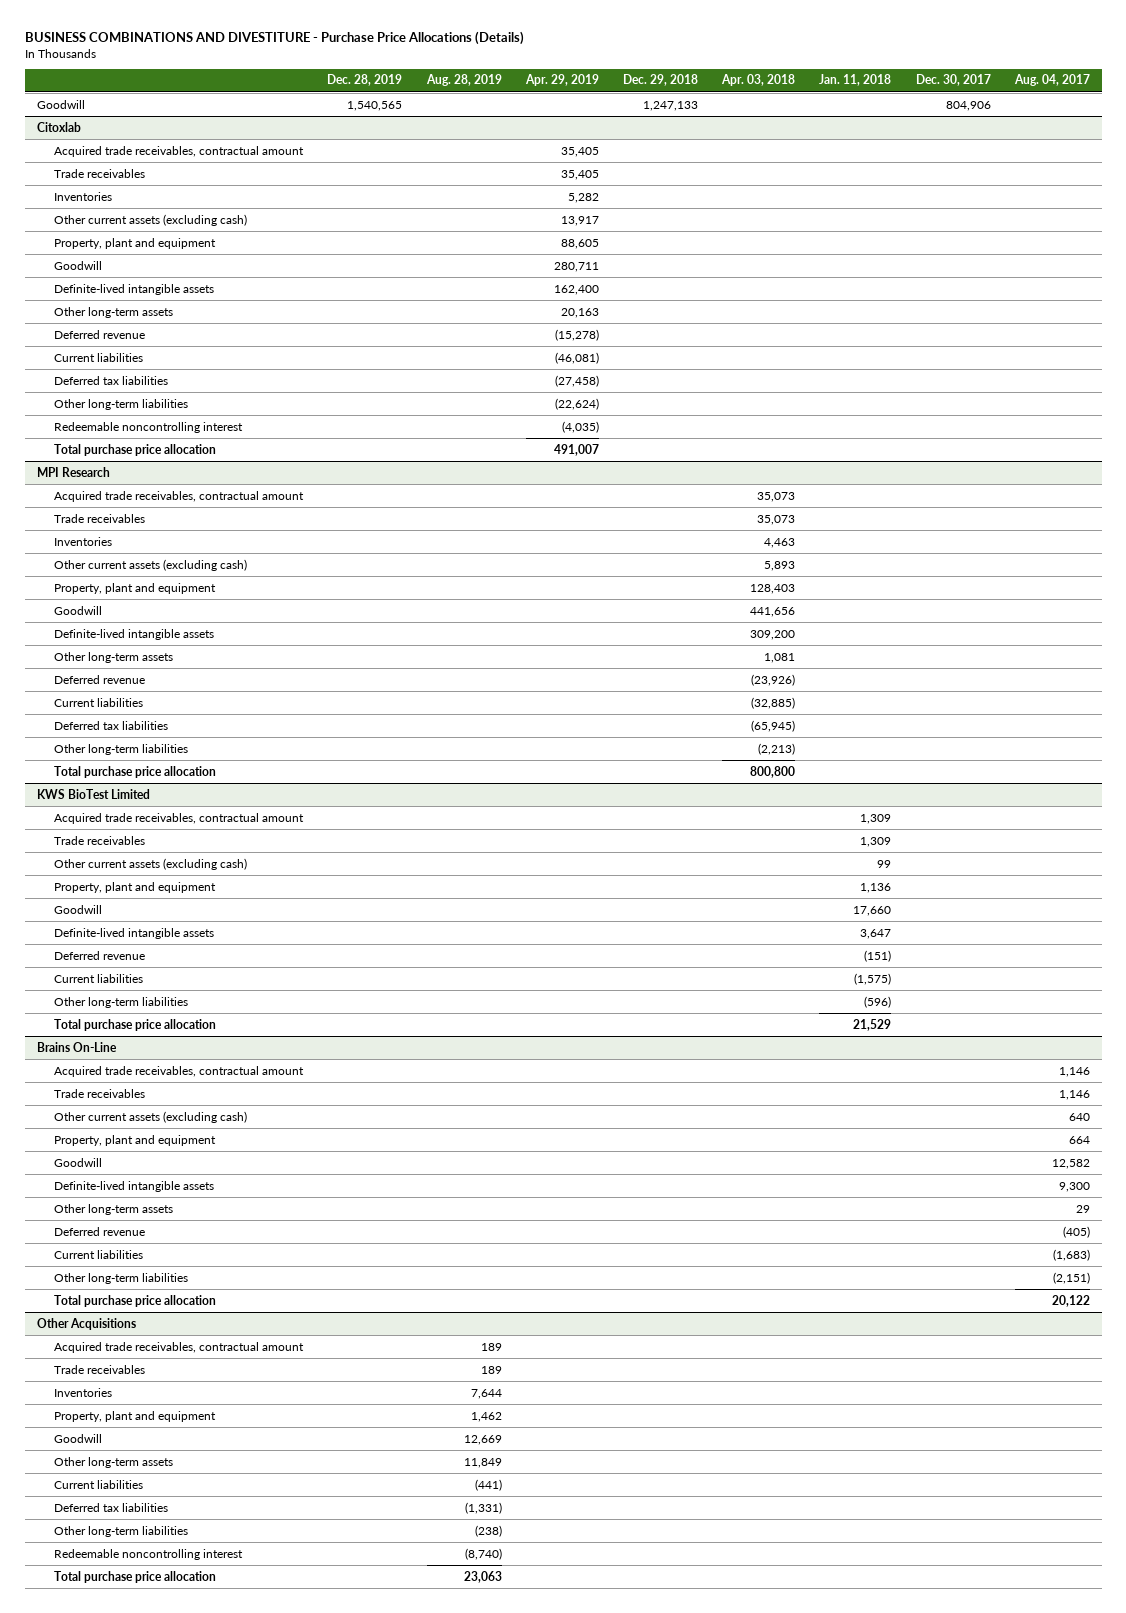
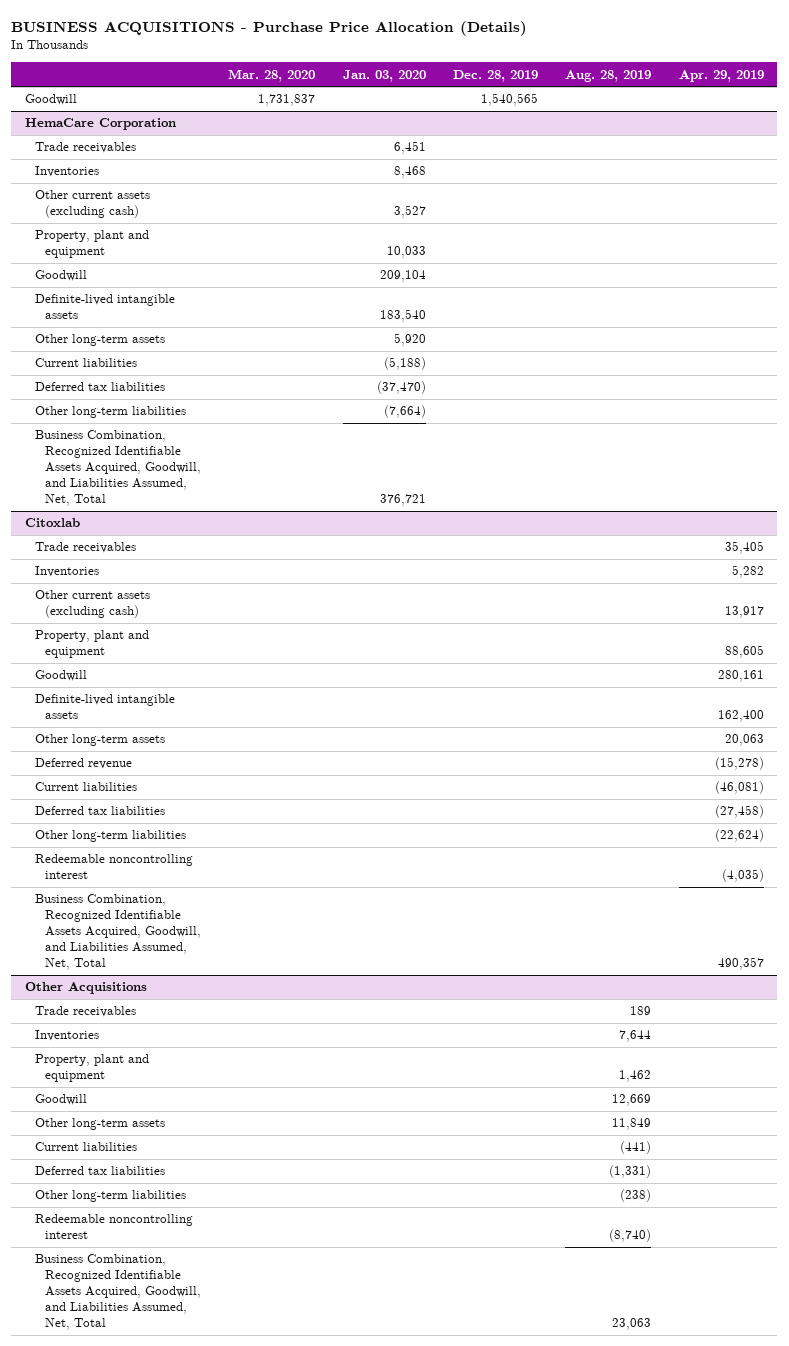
- BUSINESS COMBINATIONS AND DIVESTITURE - Purchase Price Allocations (Details)
+ BUSINESS ACQUISITIONS - Purchase Price Allocation (Details)
- | Dec. 28, 2019 | Aug. 28, 2019 | Apr. 29, 2019 | Dec. 29, 2018 | Apr. 03, 2018 | Jan. 11, 2018 | Dec. 30, 2017 | Aug. 04, 2017
+ | Mar. 28, 2020 | Jan. 03, 2020 | Dec. 28, 2019 | Aug. 28, 2019 | Apr. 29, 2019
+ HemaCare Corporation
+ Trade receivables | | 6,451 | | |
+ Inventories | | 8,468 | | |
+ Other current assets (excluding cash) | | 3,527 | | |
+ Property, plant and equipment | | 10,033 | | |
+ Goodwill | | 209,104 | | |
+ Definite-lived intangible assets | | 183,540 | | |
+ Other long-term assets | | 5,920 | | |
+ Current liabilities | | (5,188) | | |
+ Deferred tax liabilities | | (37,470) | | |
+ Other long-term liabilities | | (7,664) | | |
+ Business Combination, Recognized Identifiable Assets Acquired, Goodwill, and Liabilities Assumed, Net, Total | | 376,721 | | |
@ Citoxlab
- Acquired trade receivables, contractual amount | | | 35,405 | | | | |
- Goodwill | | | 280,711 | | | | |
+ Goodwill | | | | | 280,161
- Other long-term assets | | | 20,163 | | | | |
+ Other long-term assets | | | | | 20,063
- Total purchase price allocation | | | 491,007 | | | | |
- MPI Research
- Acquired trade receivables, contractual amount | | | | | 35,073 | | |
- Trade receivables | | | | | 35,073 | | |
- Inventories | | | | | 4,463 | | |
- Other current assets (excluding cash) | | | | | 5,893 | | |
- Property, plant and equipment | | | | | 128,403 | | |
- Goodwill | | | | | 441,656 | | |
- Definite-lived intangible assets | | | | | 309,200 | | |
- Other long-term assets | | | | | 1,081 | | |
- Deferred revenue | | | | | (23,926) | | |
- Current liabilities | | | | | (32,885) | | |
- Deferred tax liabilities | | | | | (65,945) | | |
- Other long-term liabilities | | | | | (2,213) | | |
- Total purchase price allocation | | | | | 800,800 | | |
- KWS BioTest Limited
- Acquired trade receivables, contractual amount | | | | | | 1,309 | |
- Trade receivables | | | | | | 1,309 | |
- Other current assets (excluding cash) | | | | | | 99 | |
- Property, plant and equipment | | | | | | 1,136 | |
- Goodwill | | | | | | 17,660 | |
- Definite-lived intangible assets | | | | | | 3,647 | |
- Deferred revenue | | | | | | (151) | |
- Current liabilities | | | | | | (1,575) | |
- Other long-term liabilities | | | | | | (596) | |
- Total purchase price allocation | | | | | | 21,529 | |
- Brains On-Line
- Acquired trade receivables, contractual amount | | | | | | | | 1,146
- Trade receivables | | | | | | | | 1,146
- Other current assets (excluding cash) | | | | | | | | 640
- Property, plant and equipment | | | | | | | | 664
- Goodwill | | | | | | | | 12,582
- Definite-lived intangible assets | | | | | | | | 9,300
- Other long-term assets | | | | | | | | 29
- Deferred revenue | | | | | | | | (405)
- Current liabilities | | | | | | | | (1,683)
- Other long-term liabilities | | | | | | | | (2,151)
- Total purchase price allocation | | | | | | | | 20,122
@ Citoxlab
+ Business Combination, Recognized Identifiable Assets Acquired, Goodwill, and Liabilities Assumed, Net, Total | | | | | 490,357
@ Other Acquisitions
- Acquired trade receivables, contractual amount | | 189 | | | | | |
- Total purchase price allocation | | 23,063 | | | | | |
+ Business Combination, Recognized Identifiable Assets Acquired, Goodwill, and Liabilities Assumed, Net, Total | | | | 23,063 |

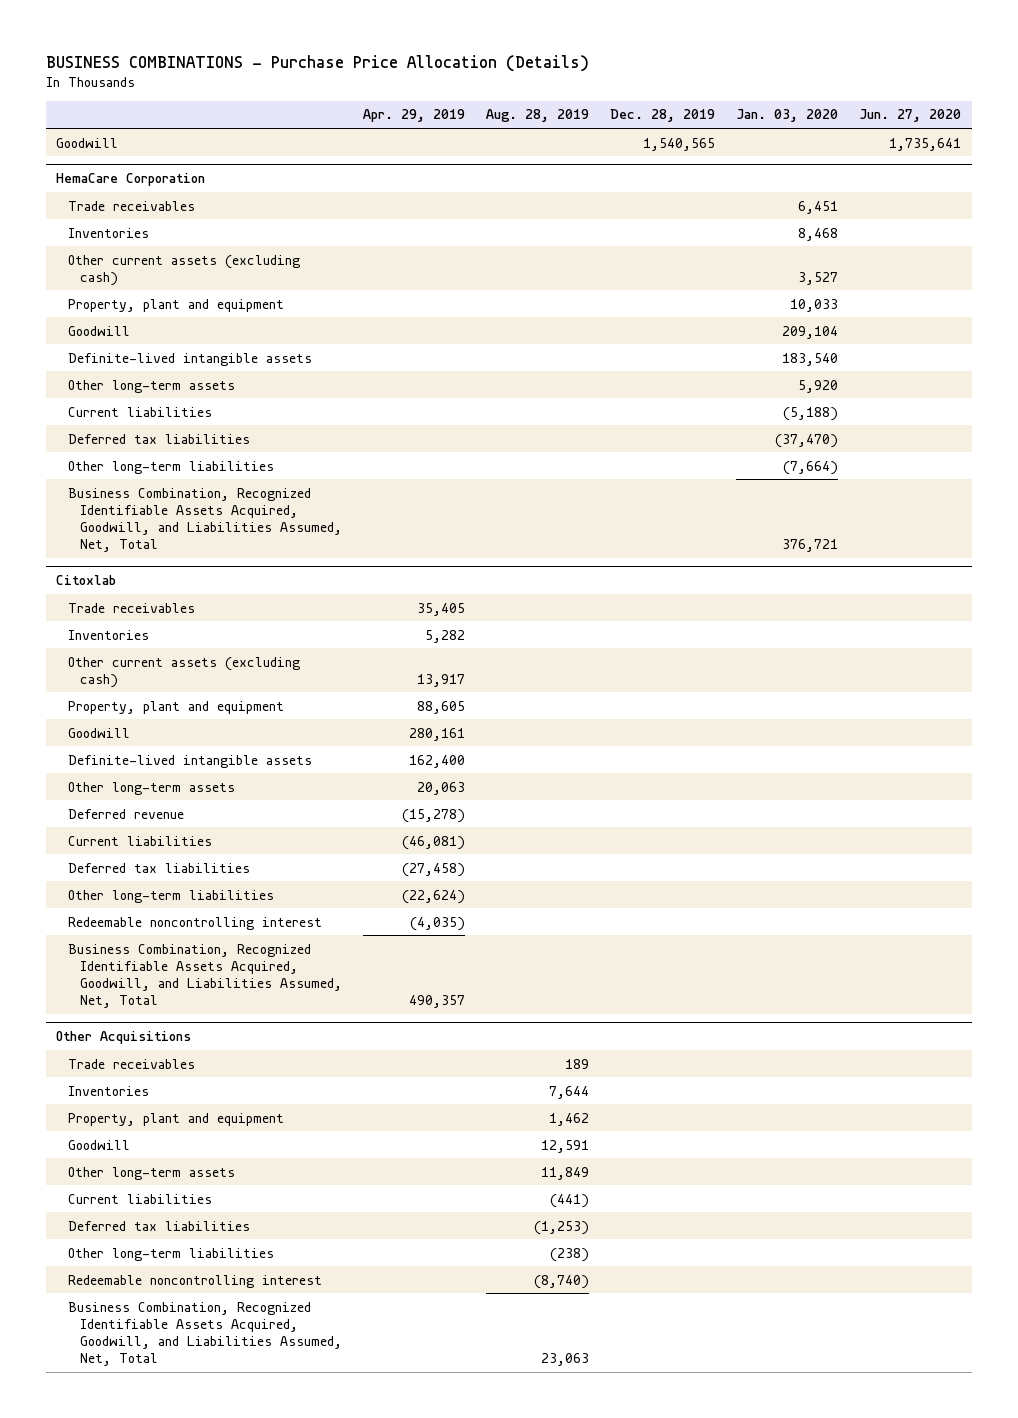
- BUSINESS ACQUISITIONS - Purchase Price Allocation (Details)
+ BUSINESS COMBINATIONS - Purchase Price Allocation (Details)
- | Mar. 28, 2020 | Jan. 03, 2020 | Dec. 28, 2019 | Aug. 28, 2019 | Apr. 29, 2019
+ | Apr. 29, 2019 | Aug. 28, 2019 | Dec. 28, 2019 | Jan. 03, 2020 | Jun. 27, 2020
@ Other Acquisitions
- Goodwill | | | | 12,669 |
+ Goodwill | | 12,591 | | |
- Deferred tax liabilities | | | | (1,331) |
+ Deferred tax liabilities | | (1,253) | | |

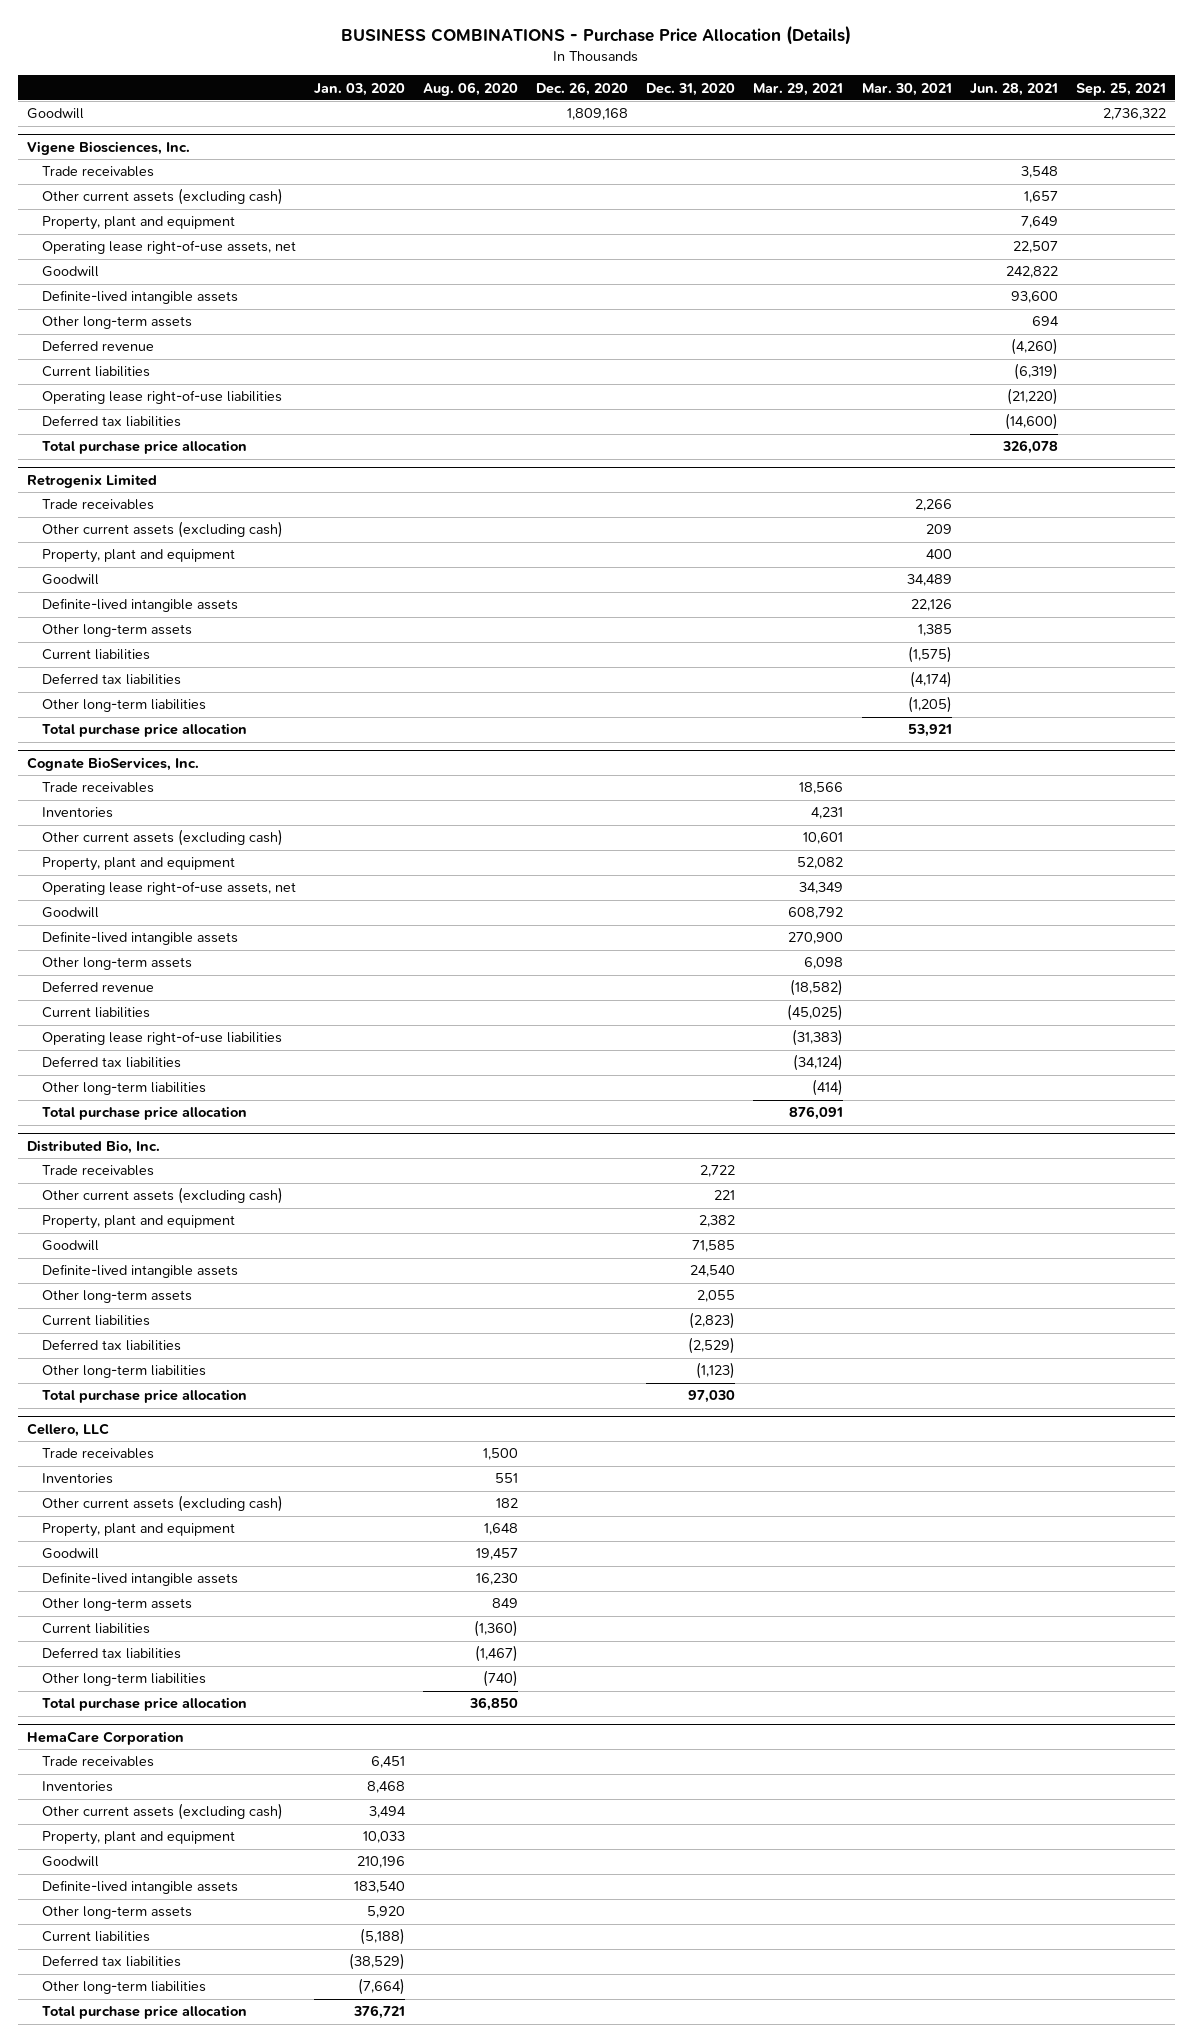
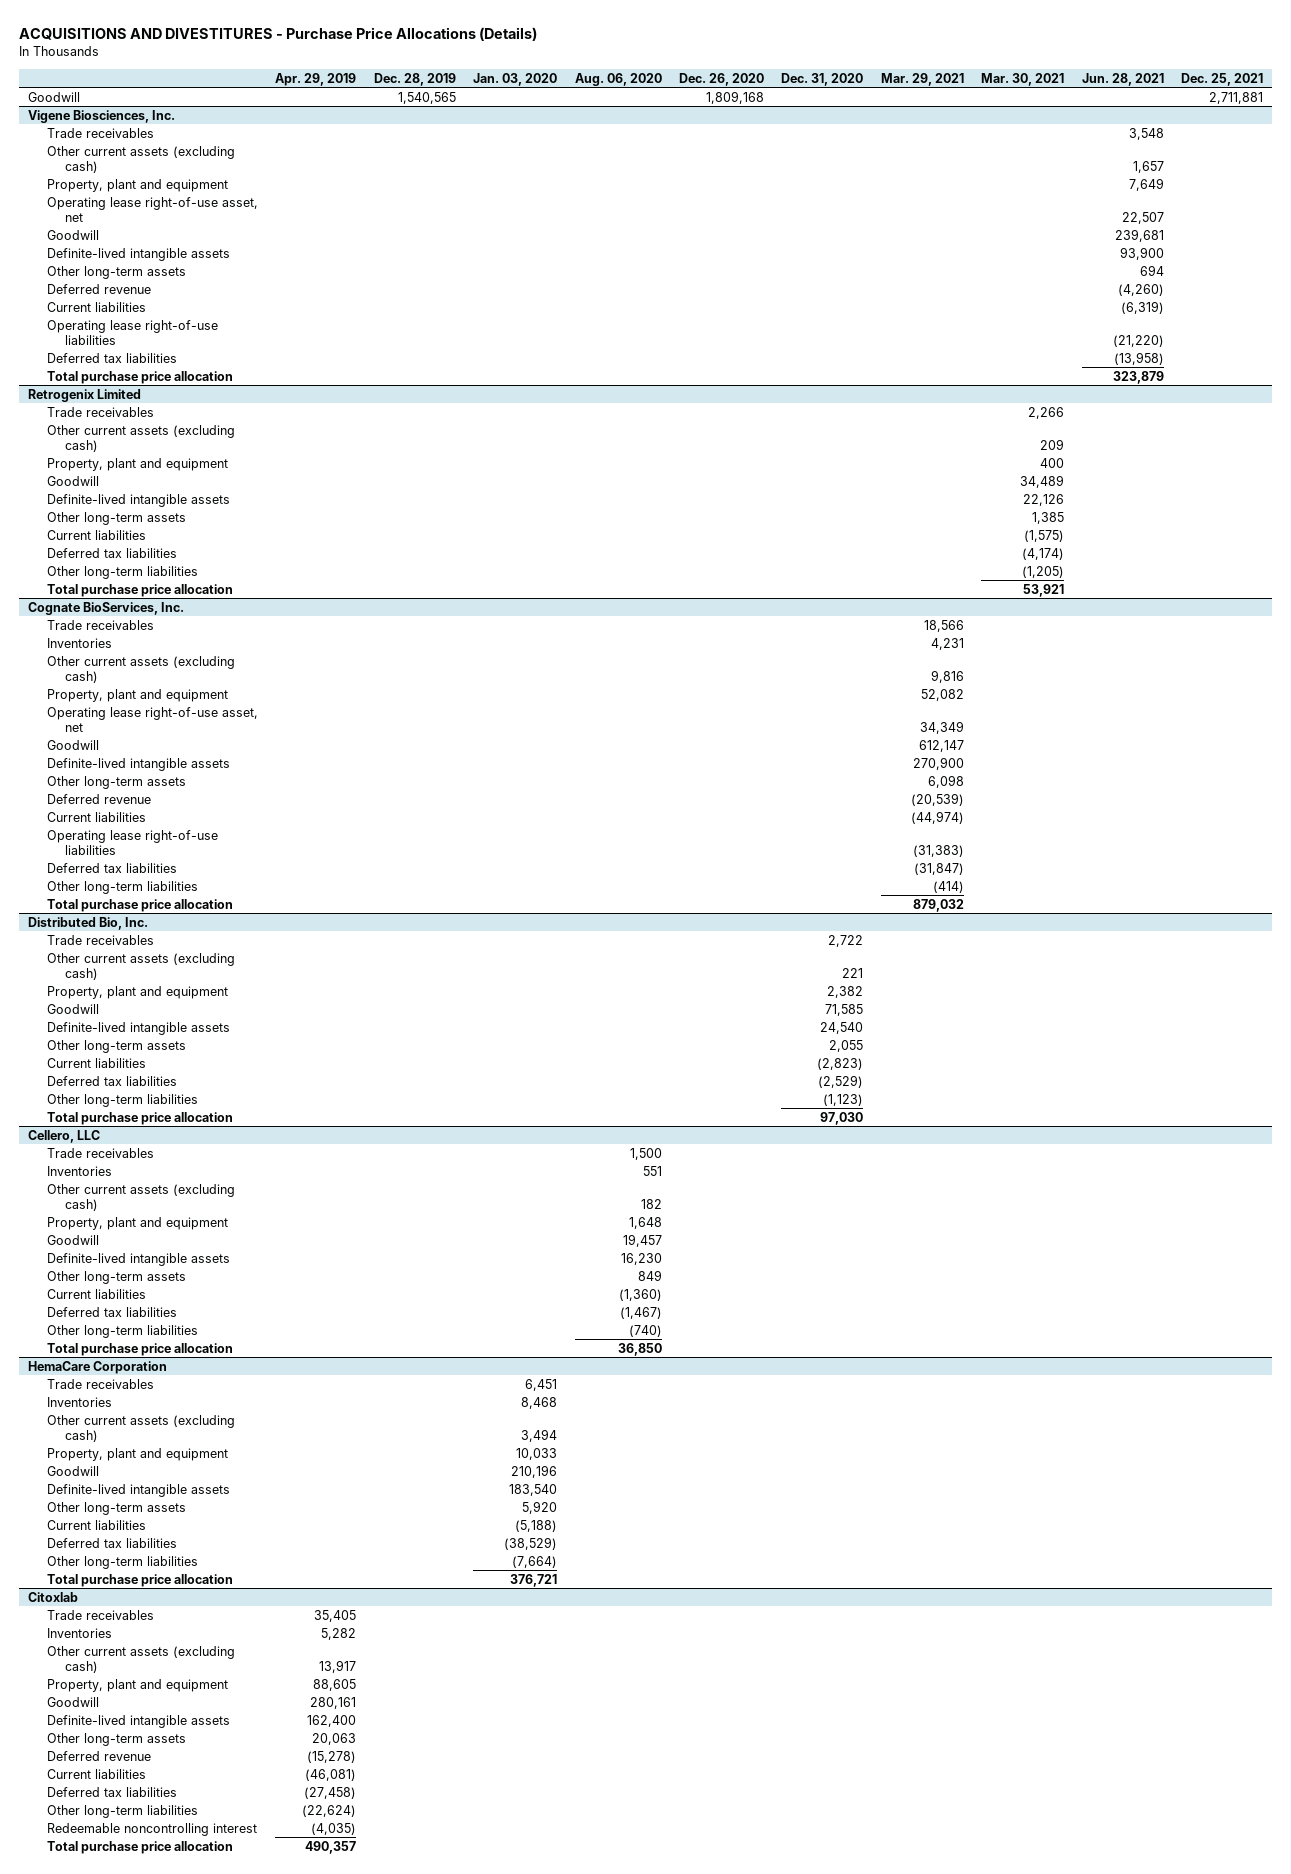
- BUSINESS COMBINATIONS - Purchase Price Allocation (Details)
+ ACQUISITIONS AND DIVESTITURES - Purchase Price Allocations (Details)
- | Jan. 03, 2020 | Aug. 06, 2020 | Dec. 26, 2020 | Dec. 31, 2020 | Mar. 29, 2021 | Mar. 30, 2021 | Jun. 28, 2021 | Sep. 25, 2021
+ | Apr. 29, 2019 | Dec. 28, 2019 | Jan. 03, 2020 | Aug. 06, 2020 | Dec. 26, 2020 | Dec. 31, 2020 | Mar. 29, 2021 | Mar. 30, 2021 | Jun. 28, 2021 | Dec. 25, 2021
@ Vigene Biosciences, Inc.
- Operating lease right-of-use assets, net | | | | | | | 22,507 |
- Goodwill | | | | | | | 242,822 |
- Definite-lived intangible assets | | | | | | | 93,600 |
+ Operating lease right-of-use asset, net | | | | | | | | | 22,507 |
+ Goodwill | | | | | | | | | 239,681 |
+ Definite-lived intangible assets | | | | | | | | | 93,900 |
- Deferred tax liabilities | | | | | | | (14,600) |
- Total purchase price allocation | | | | | | | 326,078 |
+ Deferred tax liabilities | | | | | | | | | (13,958) |
+ Total purchase price allocation | | | | | | | | | 323,879 |
@ Cognate BioServices, Inc.
- Other current assets (excluding cash) | | | | | 10,601 | | |
+ Other current assets (excluding cash) | | | | | | | 9,816 | | |
- Operating lease right-of-use assets, net | | | | | 34,349 | | |
- Goodwill | | | | | 608,792 | | |
+ Operating lease right-of-use asset, net | | | | | | | 34,349 | | |
+ Goodwill | | | | | | | 612,147 | | |
- Deferred revenue | | | | | (18,582) | | |
- Current liabilities | | | | | (45,025) | | |
+ Deferred revenue | | | | | | | (20,539) | | |
+ Current liabilities | | | | | | | (44,974) | | |
- Deferred tax liabilities | | | | | (34,124) | | |
+ Deferred tax liabilities | | | | | | | (31,847) | | |
- Total purchase price allocation | | | | | 876,091 | | |
+ Total purchase price allocation | | | | | | | 879,032 | | |
+ Citoxlab
+ Trade receivables | 35,405 | | | | | | | | |
+ Inventories | 5,282 | | | | | | | | |
+ Other current assets (excluding cash) | 13,917 | | | | | | | | |
+ Property, plant and equipment | 88,605 | | | | | | | | |
+ Goodwill | 280,161 | | | | | | | | |
+ Definite-lived intangible assets | 162,400 | | | | | | | | |
+ Other long-term assets | 20,063 | | | | | | | | |
+ Deferred revenue | (15,278) | | | | | | | | |
+ Current liabilities | (46,081) | | | | | | | | |
+ Deferred tax liabilities | (27,458) | | | | | | | | |
+ Other long-term liabilities | (22,624) | | | | | | | | |
+ Redeemable noncontrolling interest | (4,035) | | | | | | | | |
+ Total purchase price allocation | 490,357 | | | | | | | | |

